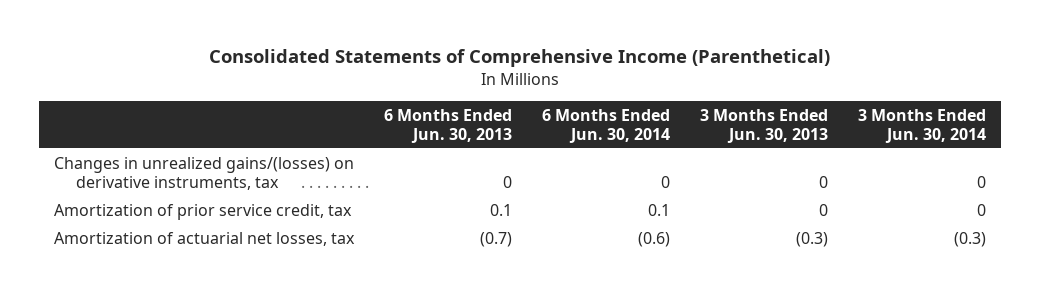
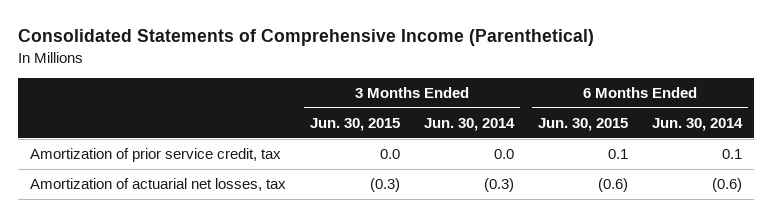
- | 6 Months Ended Jun. 30, 2013 | 6 Months Ended Jun. 30, 2014 | 3 Months Ended Jun. 30, 2013 | 3 Months Ended Jun. 30, 2014
+ | 3 Months Ended Jun. 30, 2015 | 3 Months Ended Jun. 30, 2014 | 6 Months Ended Jun. 30, 2015 | 6 Months Ended Jun. 30, 2014
- Changes in unrealized gains/(losses) on derivative instruments, tax | 0 | 0 | 0 | 0
- Amortization of prior service credit, tax | 0.1 | 0.1 | 0 | 0
+ Amortization of prior service credit, tax | 0.0 | 0.0 | 0.1 | 0.1

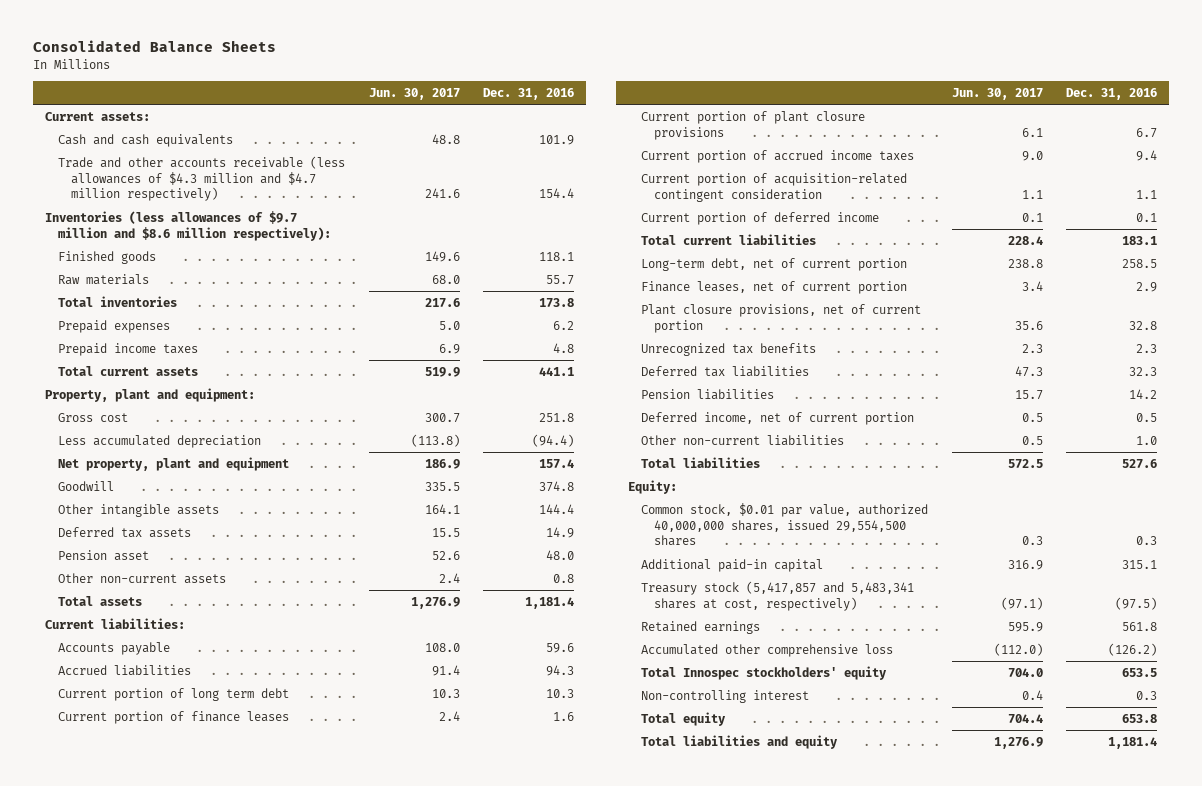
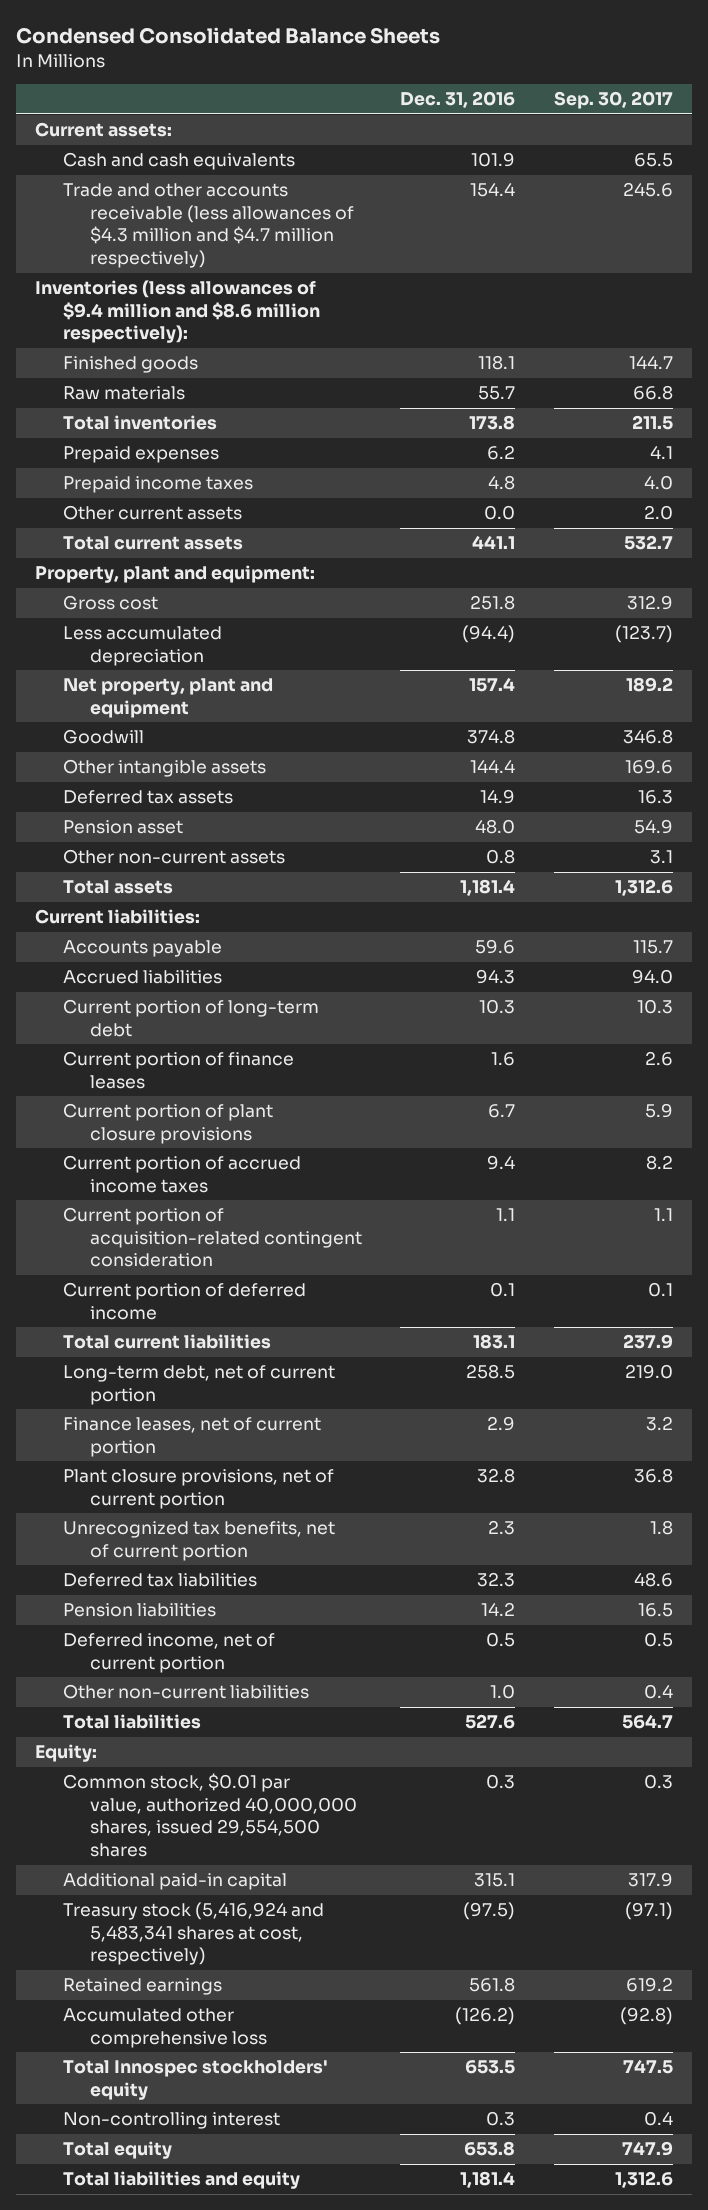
- Consolidated Balance Sheets
+ Condensed Consolidated Balance Sheets
- | Jun. 30, 2017 | Dec. 31, 2016
+ | Dec. 31, 2016 | Sep. 30, 2017
- Inventories (less allowances of $9.7 million and $8.6 million respectively):
+ Inventories (less allowances of $9.4 million and $8.6 million respectively):
+ Other current assets | 0.0 | 2.0
- Current portion of long term debt | 10.3 | 10.3
+ Current portion of long-term debt | 10.3 | 10.3
- Unrecognized tax benefits | 2.3 | 2.3
+ Unrecognized tax benefits, net of current portion | 2.3 | 1.8
- Treasury stock (5,417,857 and 5,483,341 shares at cost, respectively) | (97.1) | (97.5)
+ Treasury stock (5,416,924 and 5,483,341 shares at cost, respectively) | (97.5) | (97.1)

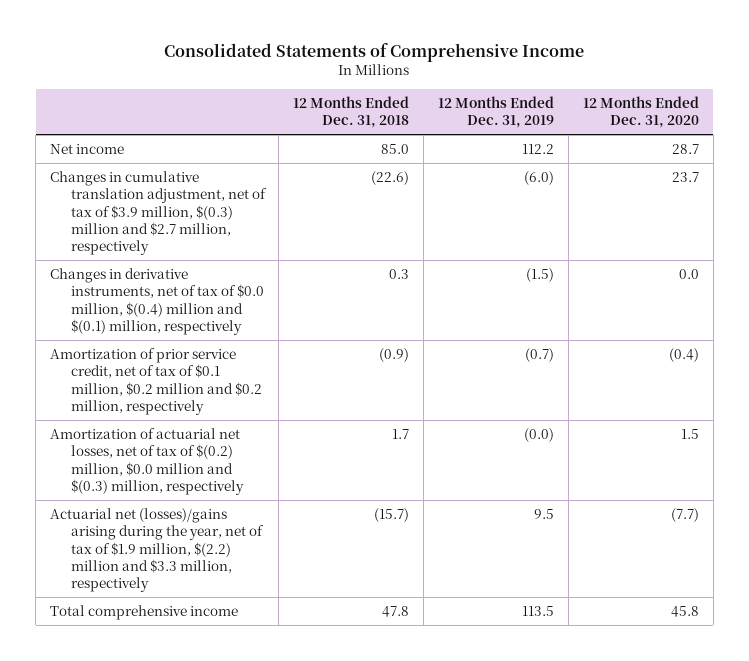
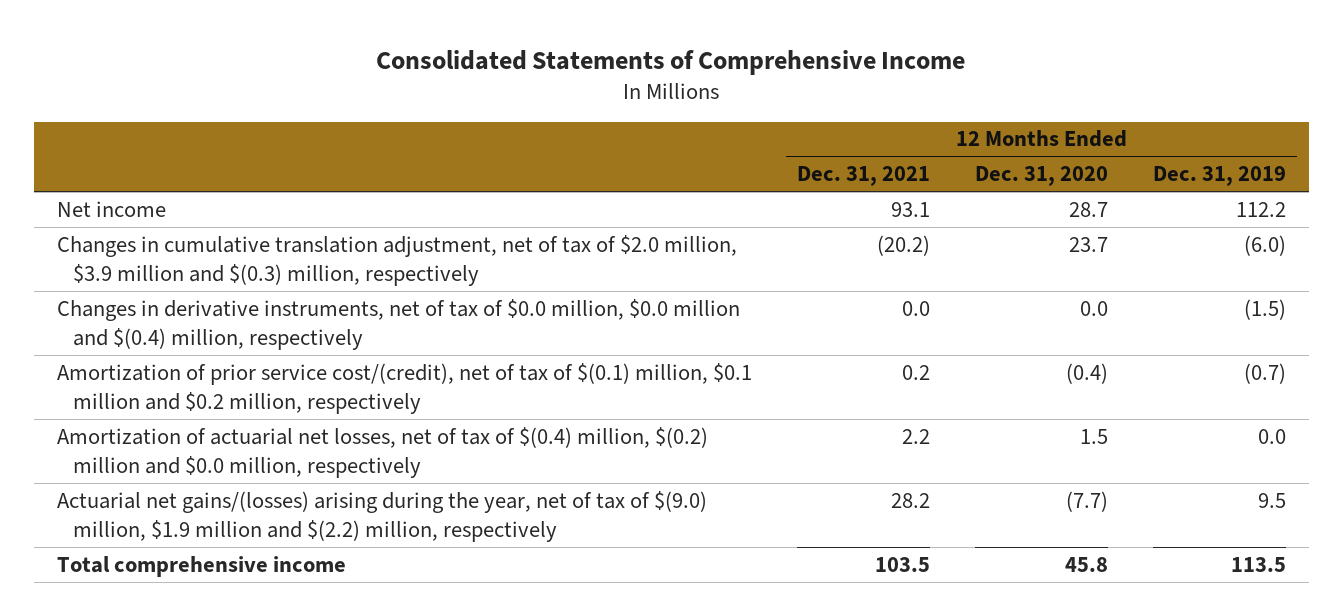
- | 12 Months Ended Dec. 31, 2018 | 12 Months Ended Dec. 31, 2019 | 12 Months Ended Dec. 31, 2020
+ | 12 Months Ended Dec. 31, 2021 | 12 Months Ended Dec. 31, 2020 | 12 Months Ended Dec. 31, 2019
- Changes in cumulative translation adjustment, net of tax of $3.9 million, $(0.3) million and $2.7 million, respectively | (22.6) | (6.0) | 23.7
- Changes in derivative instruments, net of tax of $0.0 million, $(0.4) million and $(0.1) million, respectively | 0.3 | (1.5) | 0.0
- Amortization of prior service credit, net of tax of $0.1 million, $0.2 million and $0.2 million, respectively | (0.9) | (0.7) | (0.4)
- Amortization of actuarial net losses, net of tax of $(0.2) million, $0.0 million and $(0.3) million, respectively | 1.7 | (0.0) | 1.5
- Actuarial net (losses)/gains arising during the year, net of tax of $1.9 million, $(2.2) million and $3.3 million, respectively | (15.7) | 9.5 | (7.7)
+ Changes in cumulative translation adjustment, net of tax of $2.0 million, $3.9 million and $(0.3) million, respectively | (20.2) | 23.7 | (6.0)
+ Changes in derivative instruments, net of tax of $0.0 million, $0.0 million and $(0.4) million, respectively | 0.0 | 0.0 | (1.5)
+ Amortization of prior service cost/(credit), net of tax of $(0.1) million, $0.1 million and $0.2 million, respectively | 0.2 | (0.4) | (0.7)
+ Amortization of actuarial net losses, net of tax of $(0.4) million, $(0.2) million and $0.0 million, respectively | 2.2 | 1.5 | 0.0
+ Actuarial net gains/(losses) arising during the year, net of tax of $(9.0) million, $1.9 million and $(2.2) million, respectively | 28.2 | (7.7) | 9.5

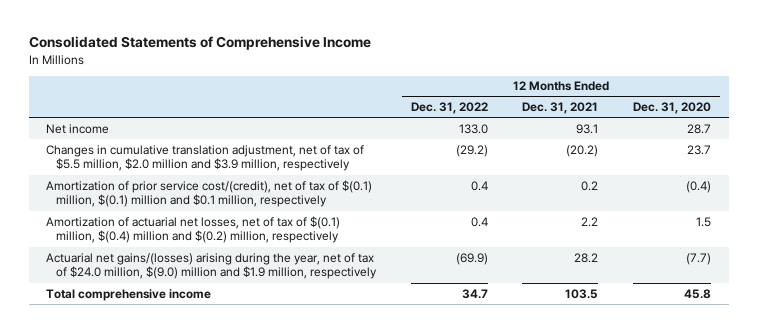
- | 12 Months Ended Dec. 31, 2021 | 12 Months Ended Dec. 31, 2020 | 12 Months Ended Dec. 31, 2019
+ | 12 Months Ended Dec. 31, 2022 | 12 Months Ended Dec. 31, 2021 | 12 Months Ended Dec. 31, 2020
- Changes in cumulative translation adjustment, net of tax of $2.0 million, $3.9 million and $(0.3) million, respectively | (20.2) | 23.7 | (6.0)
- Changes in derivative instruments, net of tax of $0.0 million, $0.0 million and $(0.4) million, respectively | 0.0 | 0.0 | (1.5)
- Amortization of prior service cost/(credit), net of tax of $(0.1) million, $0.1 million and $0.2 million, respectively | 0.2 | (0.4) | (0.7)
- Amortization of actuarial net losses, net of tax of $(0.4) million, $(0.2) million and $0.0 million, respectively | 2.2 | 1.5 | 0.0
- Actuarial net gains/(losses) arising during the year, net of tax of $(9.0) million, $1.9 million and $(2.2) million, respectively | 28.2 | (7.7) | 9.5
+ Changes in cumulative translation adjustment, net of tax of $5.5 million, $2.0 million and $3.9 million, respectively | (29.2) | (20.2) | 23.7
+ Amortization of prior service cost/(credit), net of tax of $(0.1) million, $(0.1) million and $0.1 million, respectively | 0.4 | 0.2 | (0.4)
+ Amortization of actuarial net losses, net of tax of $(0.1) million, $(0.4) million and $(0.2) million, respectively | 0.4 | 2.2 | 1.5
+ Actuarial net gains/(losses) arising during the year, net of tax of $24.0 million, $(9.0) million and $1.9 million, respectively | (69.9) | 28.2 | (7.7)

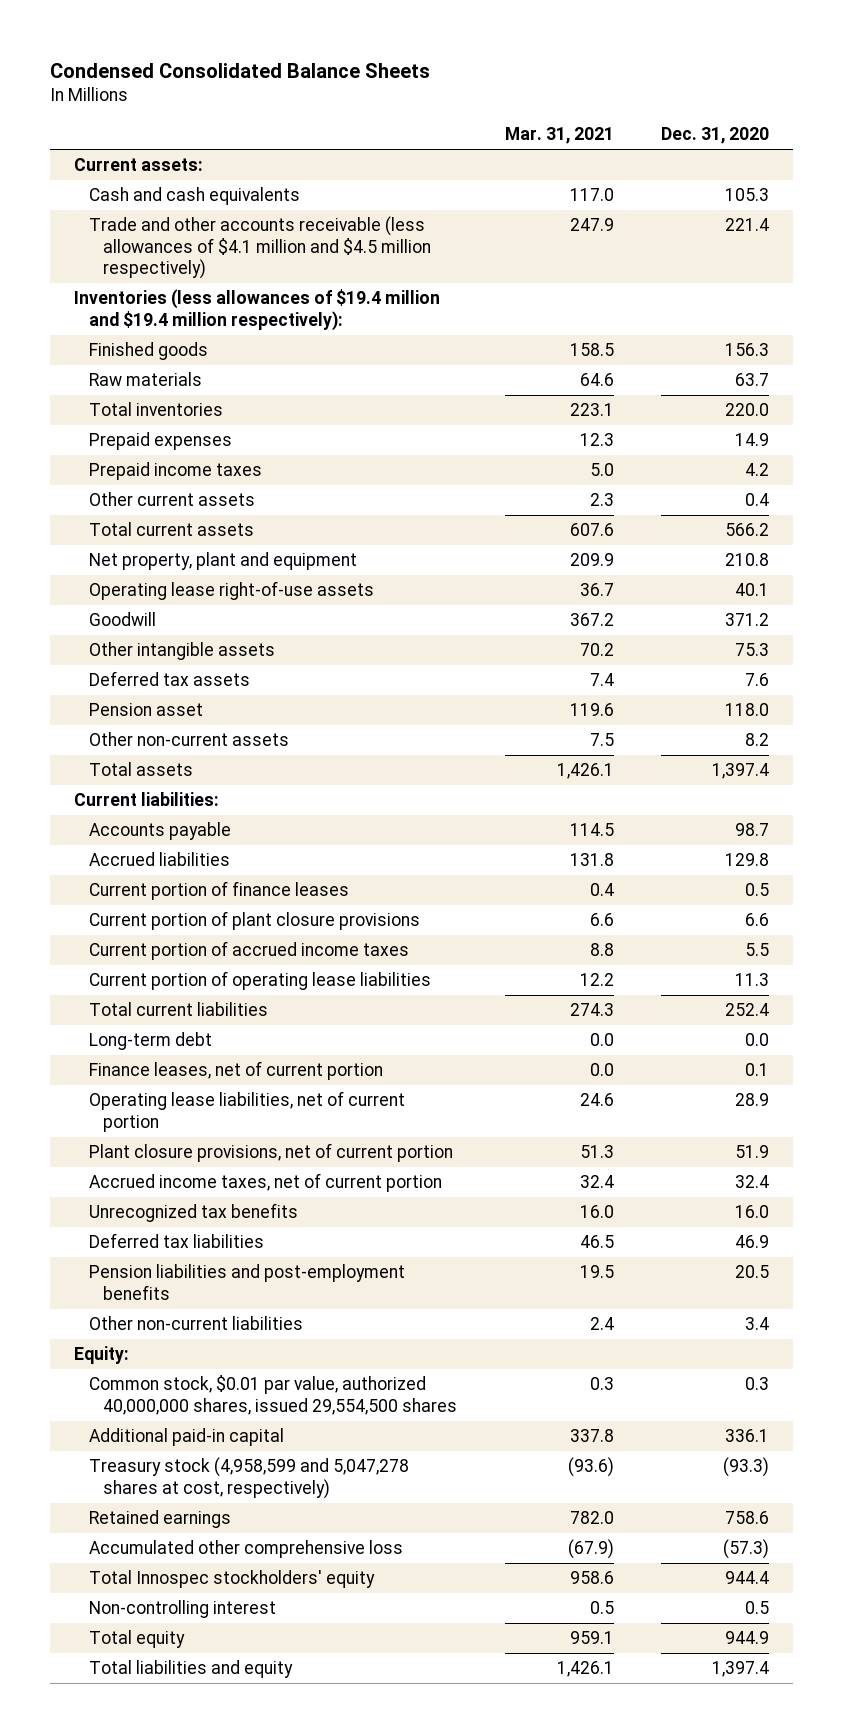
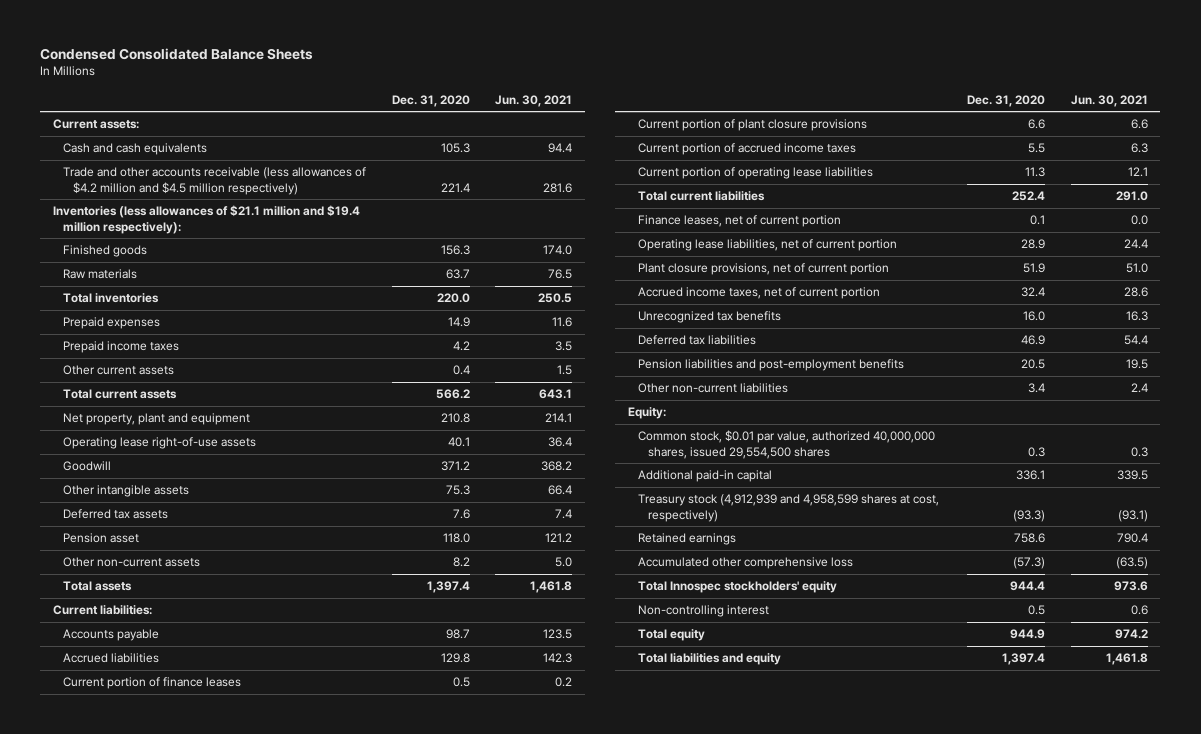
- | Mar. 31, 2021 | Dec. 31, 2020
+ | Dec. 31, 2020 | Jun. 30, 2021
- Trade and other accounts receivable (less allowances of $4.1 million and $4.5 million respectively) | 247.9 | 221.4
- Inventories (less allowances of $19.4 million and $19.4 million respectively):
+ Trade and other accounts receivable (less allowances of $4.2 million and $4.5 million respectively) | 221.4 | 281.6
+ Inventories (less allowances of $21.1 million and $19.4 million respectively):
- Long-term debt | 0.0 | 0.0
- Treasury stock (4,958,599 and 5,047,278 shares at cost, respectively) | (93.6) | (93.3)
+ Treasury stock (4,912,939 and 4,958,599 shares at cost, respectively) | (93.3) | (93.1)

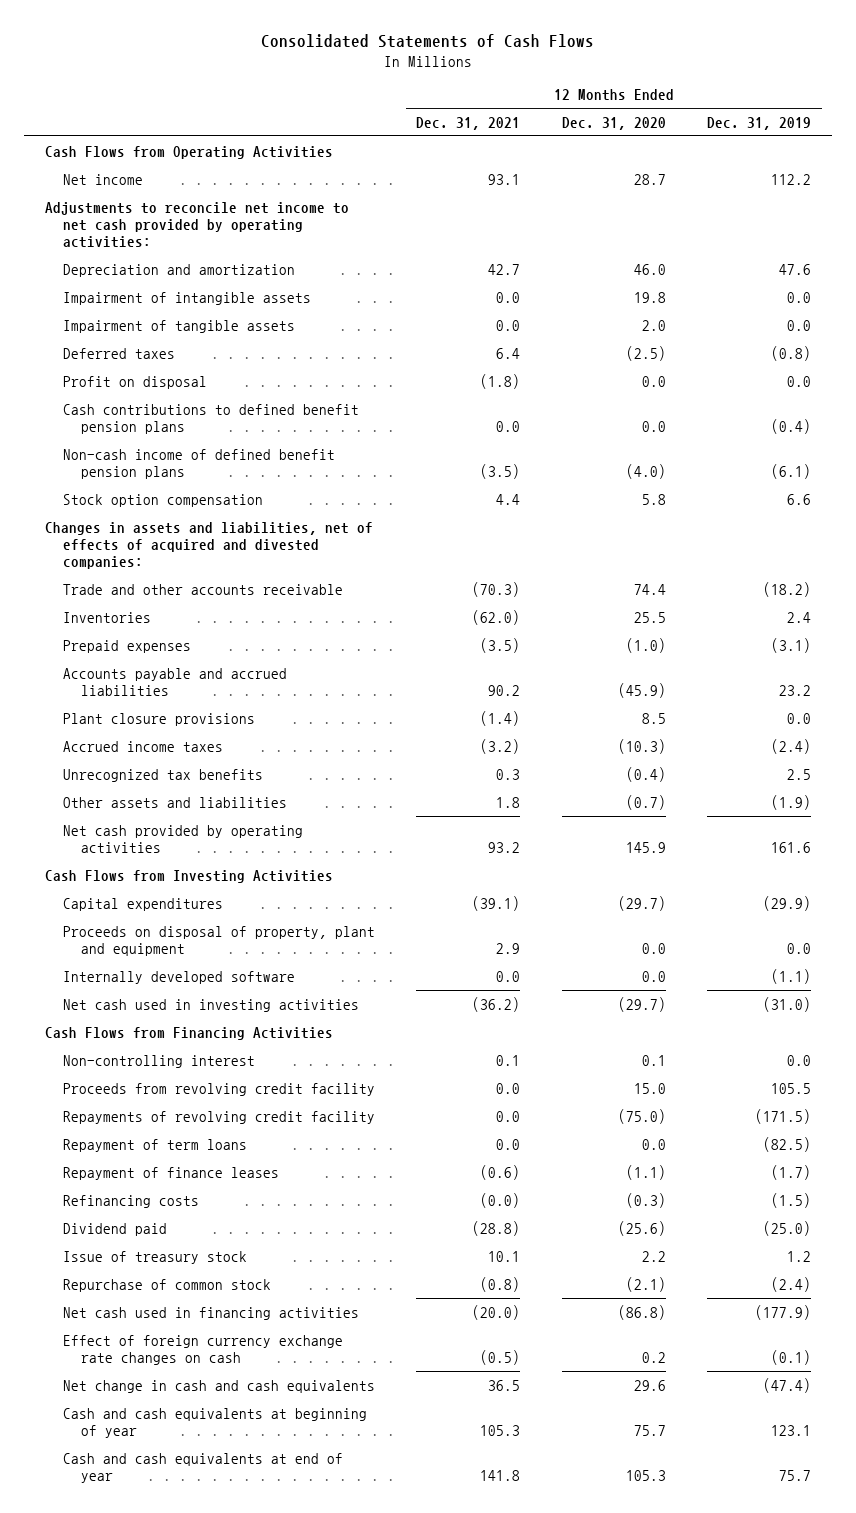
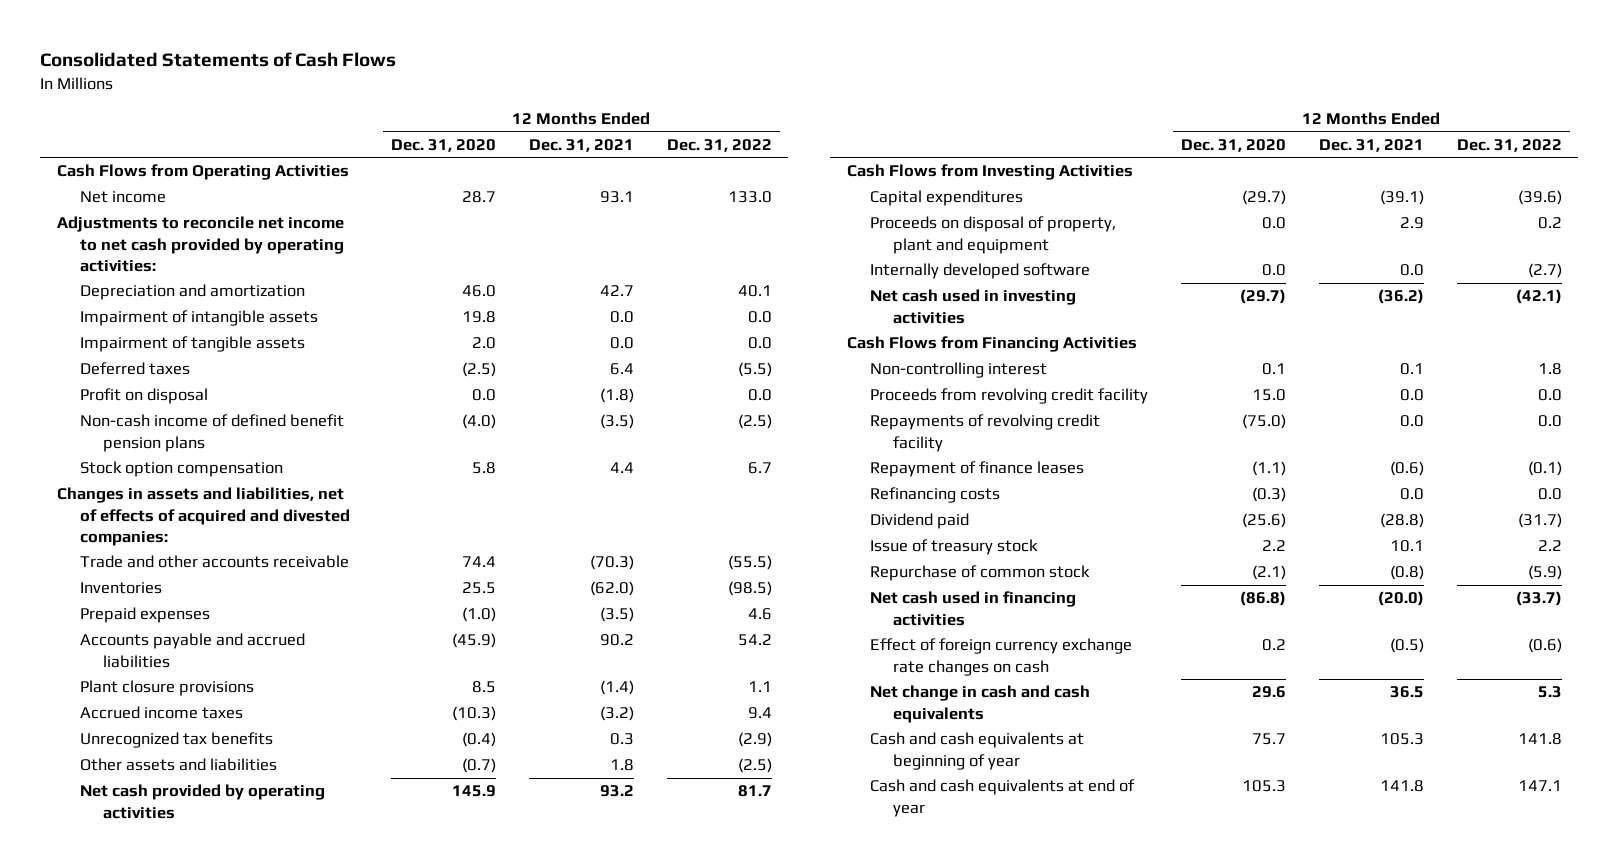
- | 12 Months Ended Dec. 31, 2021 | 12 Months Ended Dec. 31, 2020 | 12 Months Ended Dec. 31, 2019
+ | 12 Months Ended Dec. 31, 2020 | 12 Months Ended Dec. 31, 2021 | 12 Months Ended Dec. 31, 2022
- Cash contributions to defined benefit pension plans | 0.0 | 0.0 | (0.4)
- Repayment of term loans | 0.0 | 0.0 | (82.5)
- Refinancing costs | (0.0) | (0.3) | (1.5)
+ Refinancing costs | (0.3) | 0.0 | 0.0

